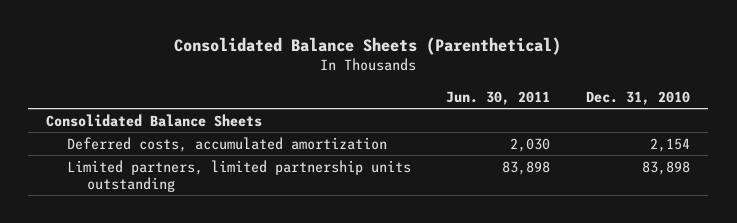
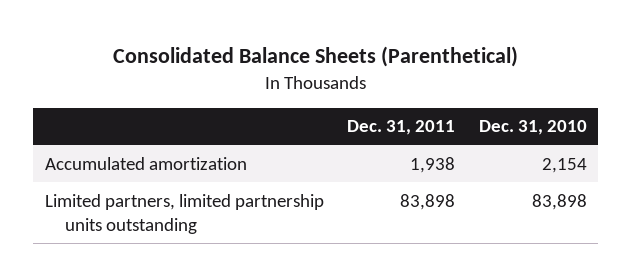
- | Jun. 30, 2011 | Dec. 31, 2010
+ | Dec. 31, 2011 | Dec. 31, 2010
- Consolidated Balance Sheets
- Deferred costs, accumulated amortization | 2,030 | 2,154
+ Accumulated amortization | 1,938 | 2,154

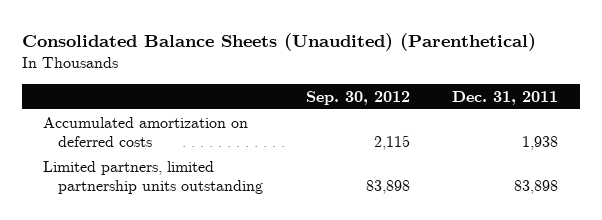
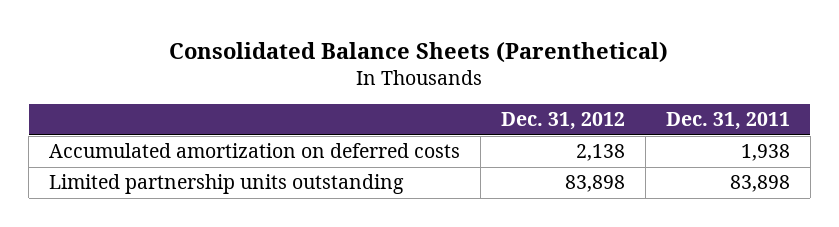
- Consolidated Balance Sheets (Unaudited) (Parenthetical)
+ Consolidated Balance Sheets (Parenthetical)
- | Sep. 30, 2012 | Dec. 31, 2011
+ | Dec. 31, 2012 | Dec. 31, 2011
- Limited partners, limited partnership units outstanding | 83,898 | 83,898
+ Limited partnership units outstanding | 83,898 | 83,898

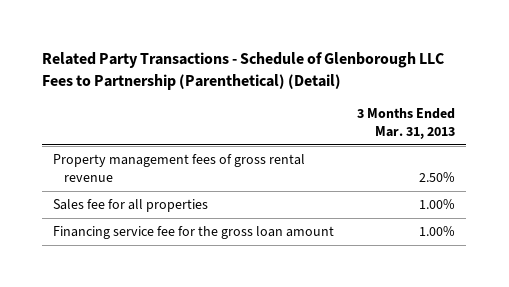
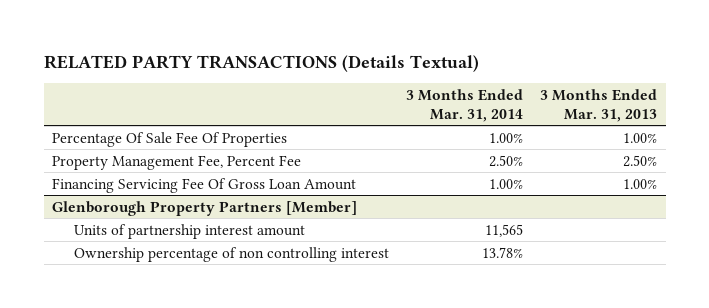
- Related Party Transactions - Schedule of Glenborough LLC Fees to Partnership (Parenthetical) (Detail)
+ RELATED PARTY TRANSACTIONS (Details Textual)
- | 3 Months Ended Mar. 31, 2013
+ | 3 Months Ended Mar. 31, 2014 | 3 Months Ended Mar. 31, 2013
- Property management fees of gross rental revenue | 2.50%
- Sales fee for all properties | 1.00%
- Financing service fee for the gross loan amount | 1.00%
+ Percentage Of Sale Fee Of Properties | 1.00% | 1.00%
+ Property Management Fee, Percent Fee | 2.50% | 2.50%
+ Financing Servicing Fee Of Gross Loan Amount | 1.00% | 1.00%
+ Glenborough Property Partners [Member]
+ Units of partnership interest amount | 11,565 |
+ Ownership percentage of non controlling interest | 13.78% |

